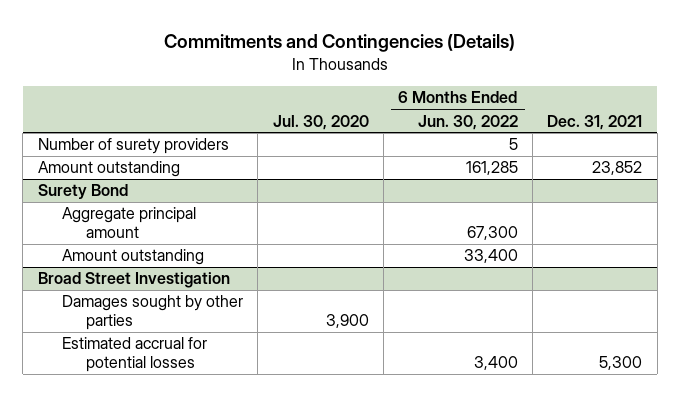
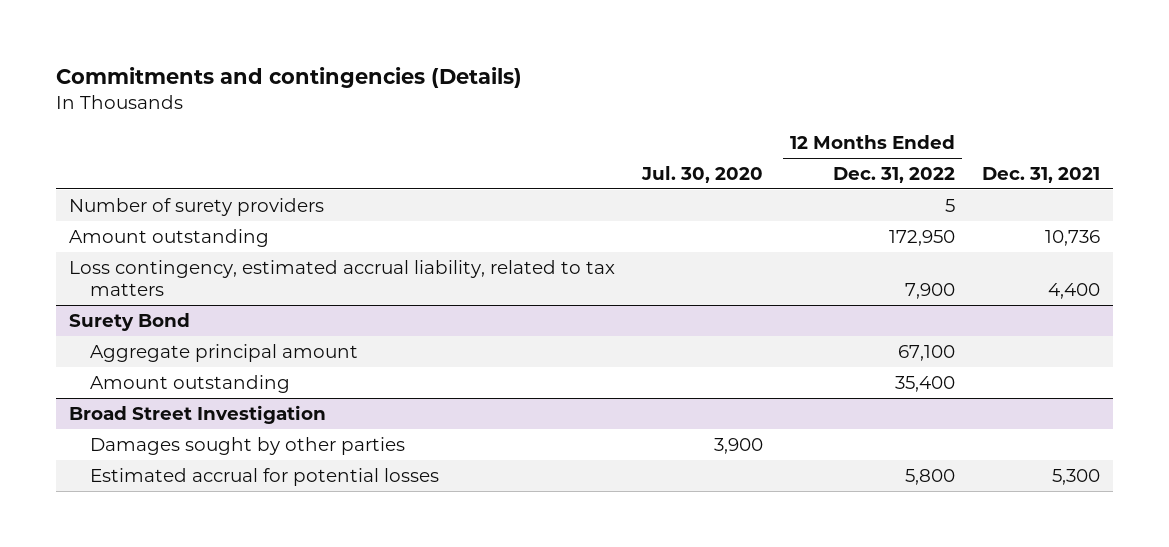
- Commitments and Contingencies (Details)
+ Commitments and contingencies (Details)
- | Jul. 30, 2020 | 6 Months Ended Jun. 30, 2022 | Dec. 31, 2021
+ | Jul. 30, 2020 | 12 Months Ended Dec. 31, 2022 | Dec. 31, 2021
- Amount outstanding | | 161,285 | 23,852
+ Amount outstanding | | 172,950 | 10,736
+ Loss contingency, estimated accrual liability, related to tax matters | | 7,900 | 4,400

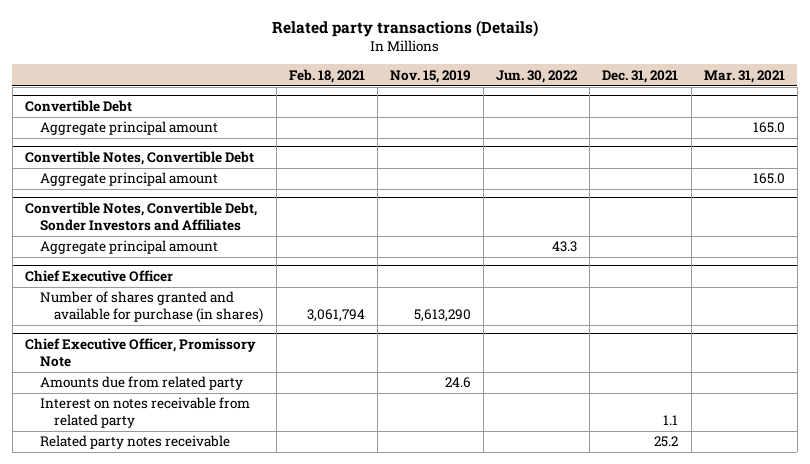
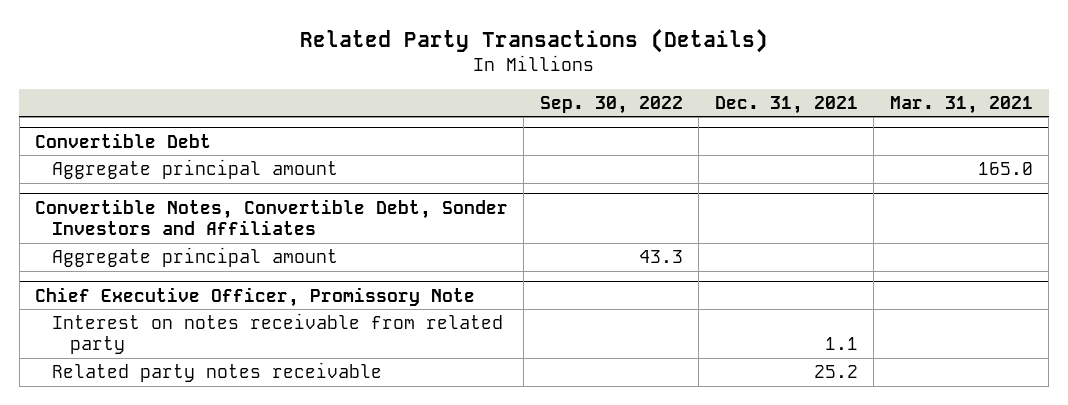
- Related party transactions (Details)
+ Related Party Transactions (Details)
- | Feb. 18, 2021 | Nov. 15, 2019 | Jun. 30, 2022 | Dec. 31, 2021 | Mar. 31, 2021
+ | Sep. 30, 2022 | Dec. 31, 2021 | Mar. 31, 2021
- Convertible Notes, Convertible Debt
- Aggregate principal amount | | | | | 165.0
- Chief Executive Officer
- Number of shares granted and available for purchase (in shares) | 3,061,794 | 5,613,290 | | |
@ Chief Executive Officer, Promissory Note
- Amounts due from related party | | 24.6 | | |

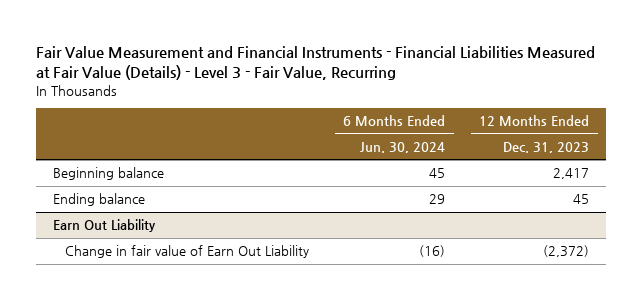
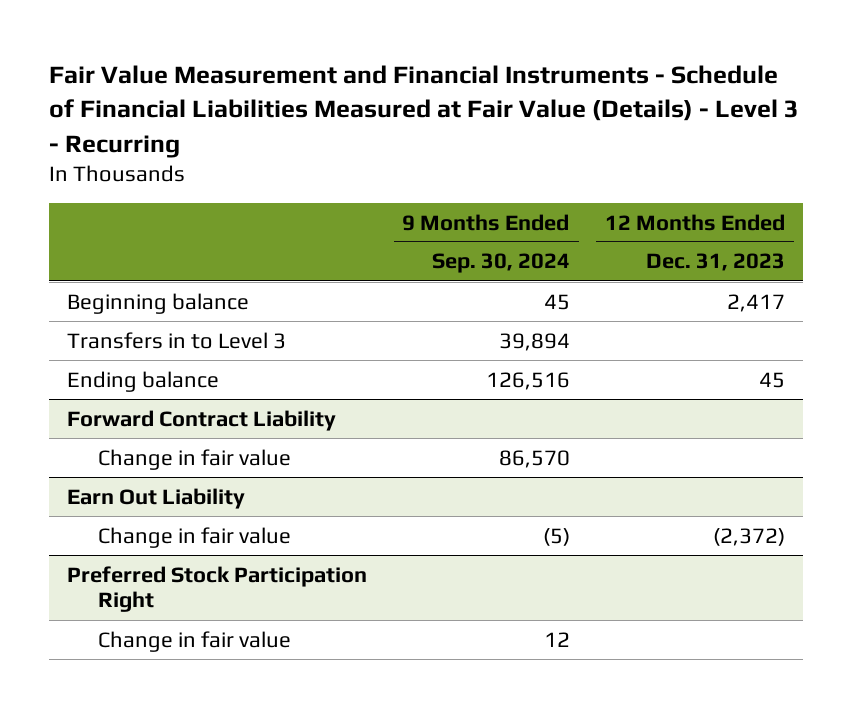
- Fair Value Measurement and Financial Instruments - Financial Liabilities Measured at Fair Value (Details) - Level 3 - Fair Value, Recurring
+ Fair Value Measurement and Financial Instruments - Schedule of Financial Liabilities Measured at Fair Value (Details) - Level 3 - Recurring
- | 6 Months Ended Jun. 30, 2024 | 12 Months Ended Dec. 31, 2023
+ | 9 Months Ended Sep. 30, 2024 | 12 Months Ended Dec. 31, 2023
+ Transfers in to Level 3 | 39,894 |
+ Forward Contract Liability
+ Change in fair value | 86,570 |
@ Earn Out Liability
- Change in fair value of Earn Out Liability | (16) | (2,372)
+ Change in fair value | (5) | (2,372)
+ Preferred Stock Participation Right
+ Change in fair value | 12 |

